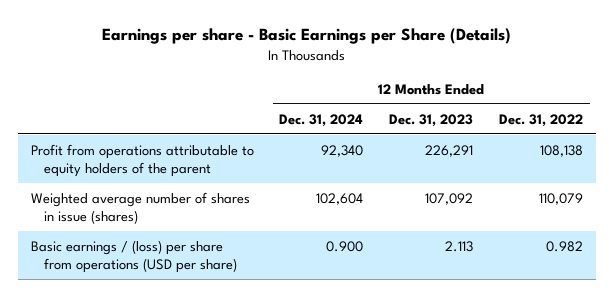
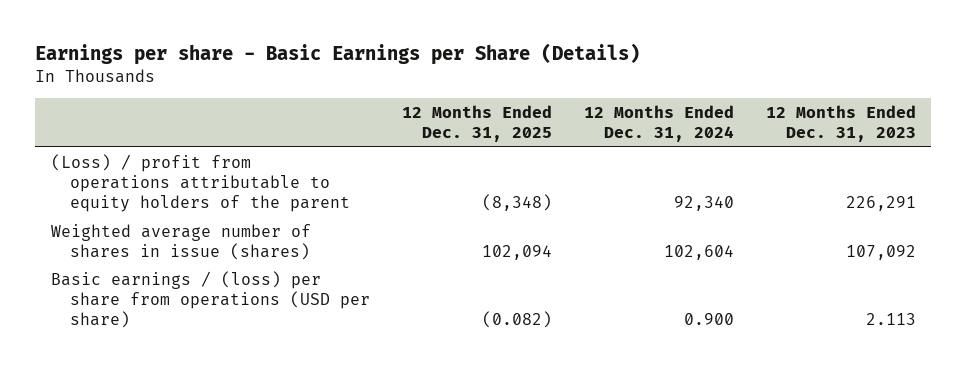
- | 12 Months Ended Dec. 31, 2024 | 12 Months Ended Dec. 31, 2023 | 12 Months Ended Dec. 31, 2022
+ | 12 Months Ended Dec. 31, 2025 | 12 Months Ended Dec. 31, 2024 | 12 Months Ended Dec. 31, 2023
- Profit from operations attributable to equity holders of the parent | 92,340 | 226,291 | 108,138
+ (Loss) / profit from operations attributable to equity holders of the parent | (8,348) | 92,340 | 226,291

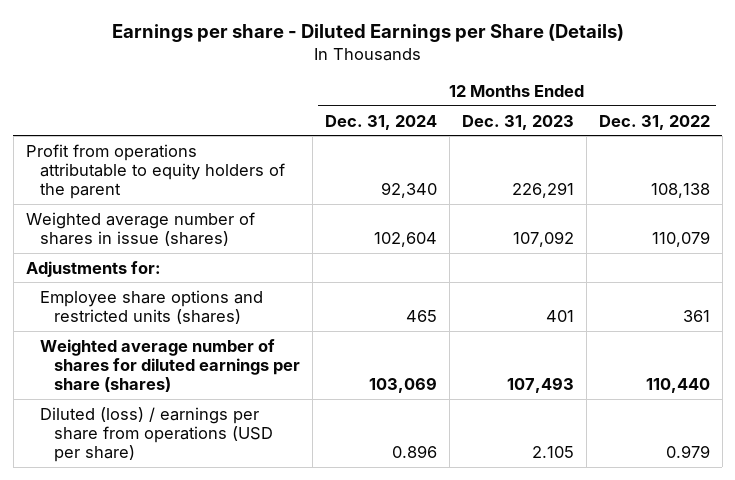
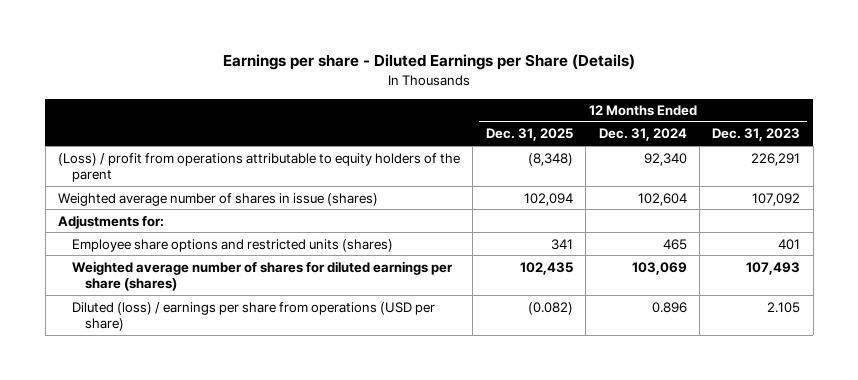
- | 12 Months Ended Dec. 31, 2024 | 12 Months Ended Dec. 31, 2023 | 12 Months Ended Dec. 31, 2022
+ | 12 Months Ended Dec. 31, 2025 | 12 Months Ended Dec. 31, 2024 | 12 Months Ended Dec. 31, 2023
- Profit from operations attributable to equity holders of the parent | 92,340 | 226,291 | 108,138
+ (Loss) / profit from operations attributable to equity holders of the parent | (8,348) | 92,340 | 226,291

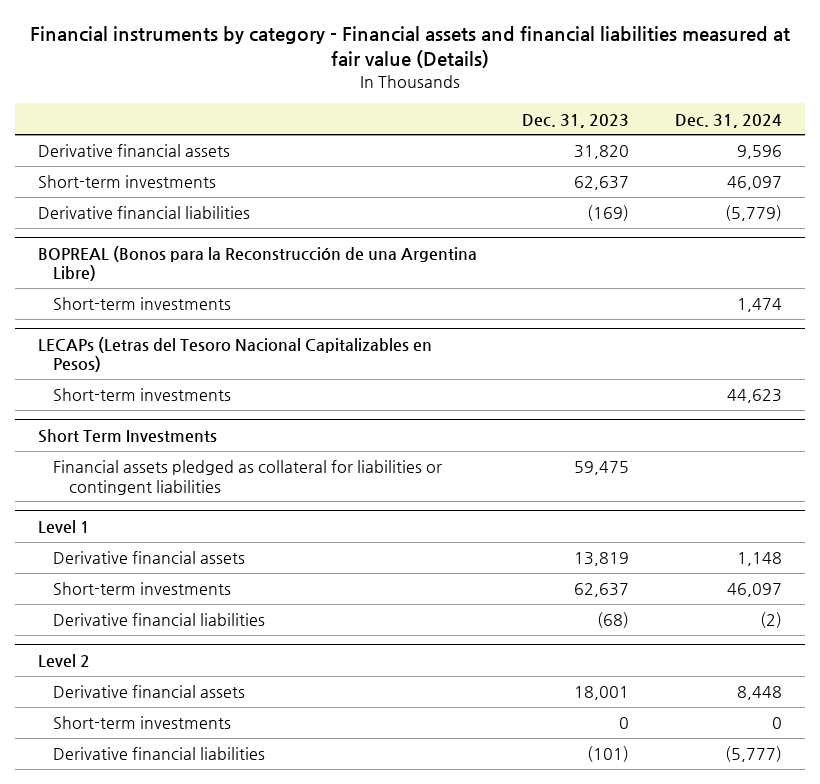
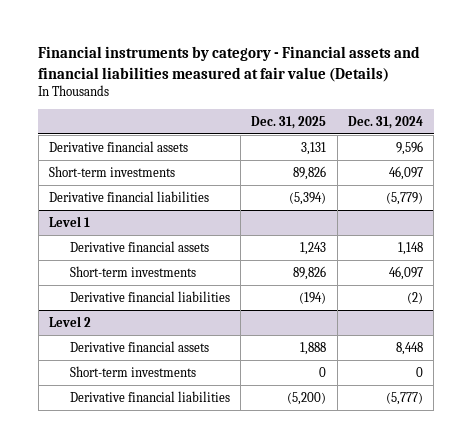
- | Dec. 31, 2023 | Dec. 31, 2024
+ | Dec. 31, 2025 | Dec. 31, 2024
- BOPREAL (Bonos para la Reconstrucción de una Argentina Libre)
- Short-term investments | | 1,474
- LECAPs (Letras del Tesoro Nacional Capitalizables en Pesos)
- Short-term investments | | 44,623
- Short Term Investments
- Financial assets pledged as collateral for liabilities or contingent liabilities | 59,475 |

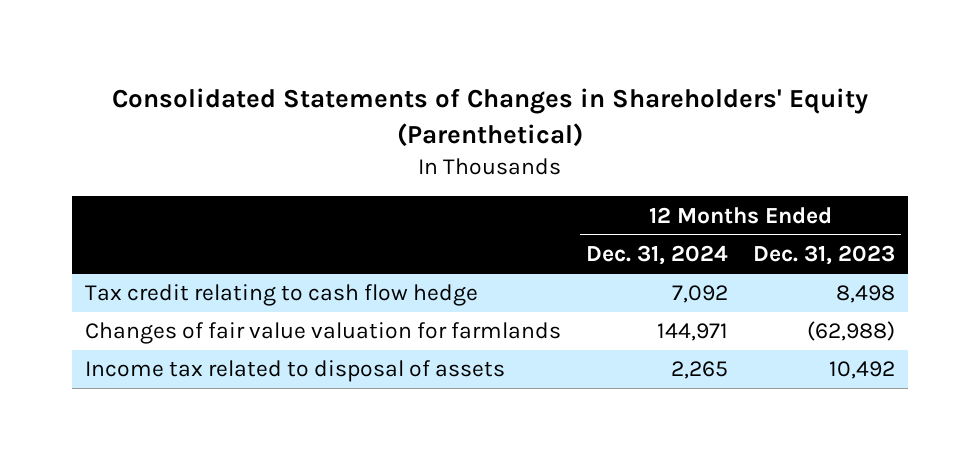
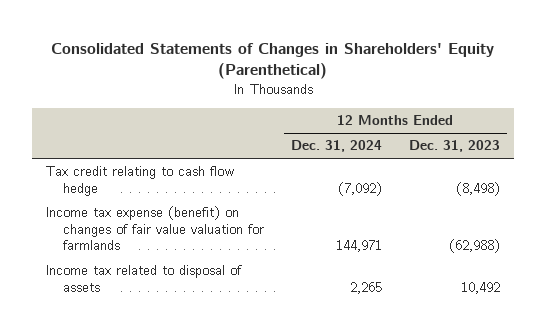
- Tax credit relating to cash flow hedge | 7,092 | 8,498
- Changes of fair value valuation for farmlands | 144,971 | (62,988)
+ Tax credit relating to cash flow hedge | (7,092) | (8,498)
+ Income tax expense (benefit) on changes of fair value valuation for farmlands | 144,971 | (62,988)

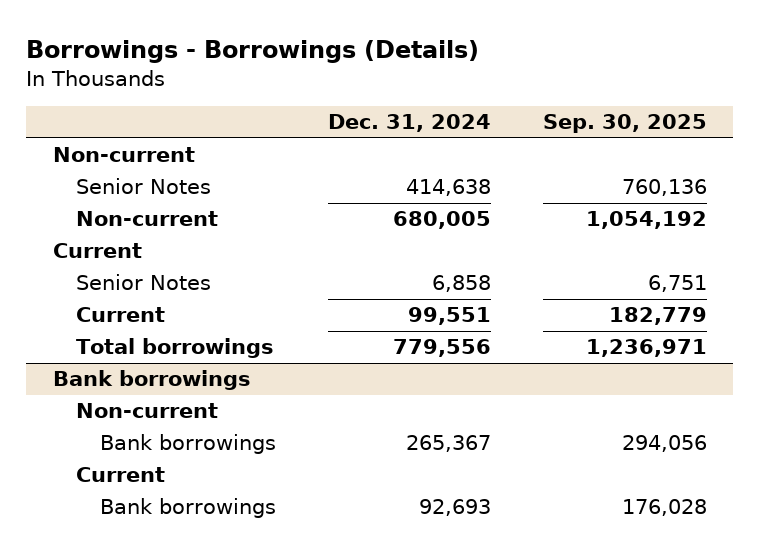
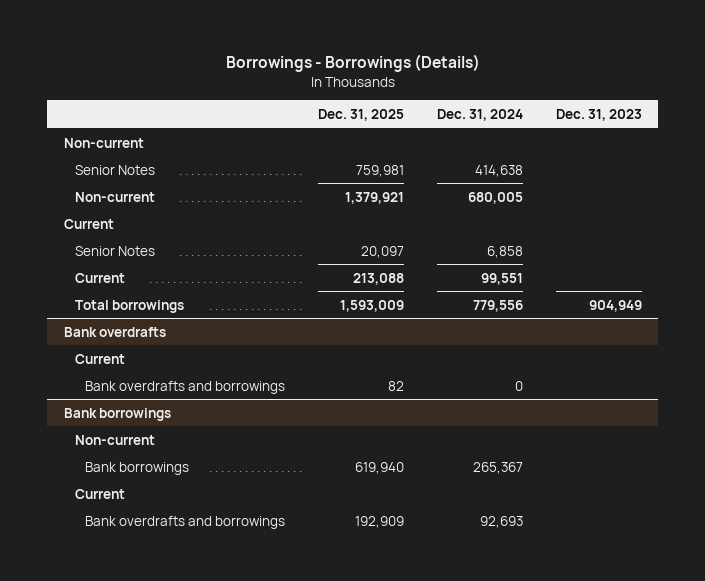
- | Dec. 31, 2024 | Sep. 30, 2025
+ | Dec. 31, 2025 | Dec. 31, 2024 | Dec. 31, 2023
+ Bank overdrafts
+ Current
+ Bank overdrafts and borrowings | 82 | 0 |
@ Bank borrowings
- Bank borrowings | 92,693 | 176,028
+ Bank overdrafts and borrowings | 192,909 | 92,693 |

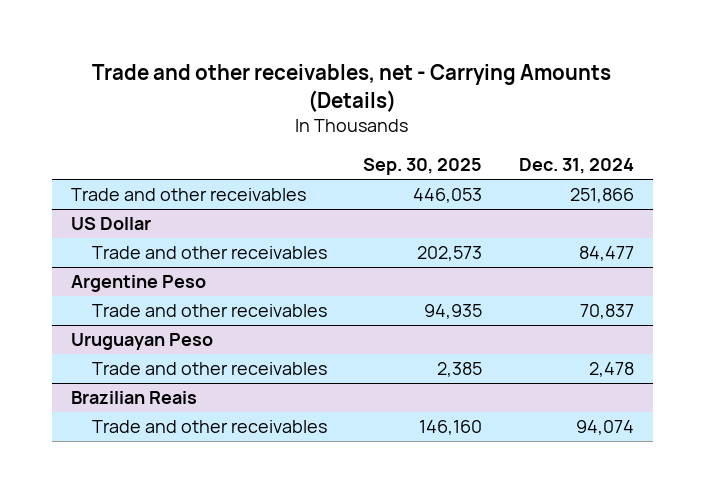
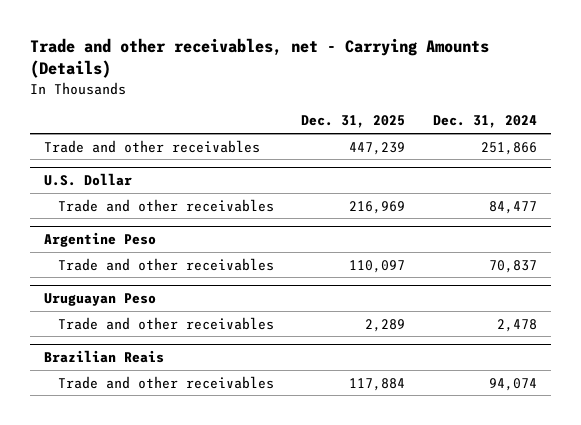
- | Sep. 30, 2025 | Dec. 31, 2024
+ | Dec. 31, 2025 | Dec. 31, 2024
- US Dollar
+ U.S. Dollar

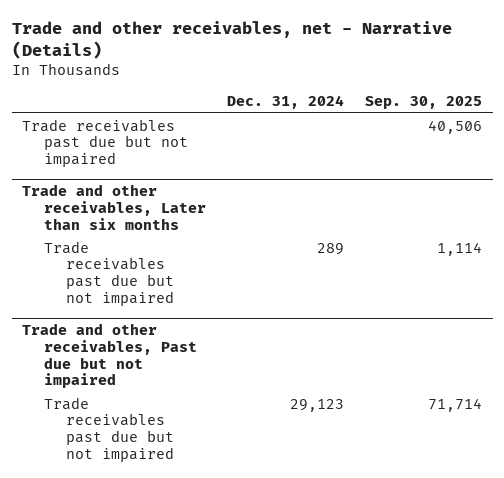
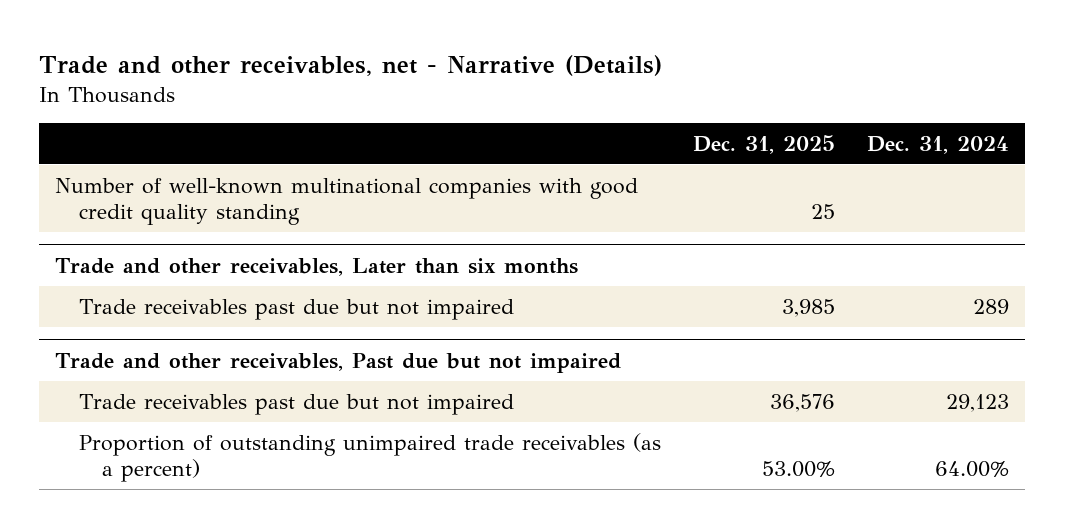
- | Dec. 31, 2024 | Sep. 30, 2025
+ | Dec. 31, 2025 | Dec. 31, 2024
- Trade receivables past due but not impaired | | 40,506
+ Number of well-known multinational companies with good credit quality standing | 25 |
@ Trade and other receivables, Past due but not impaired
+ Proportion of outstanding unimpaired trade receivables (as a percent) | 53.00% | 64.00%

